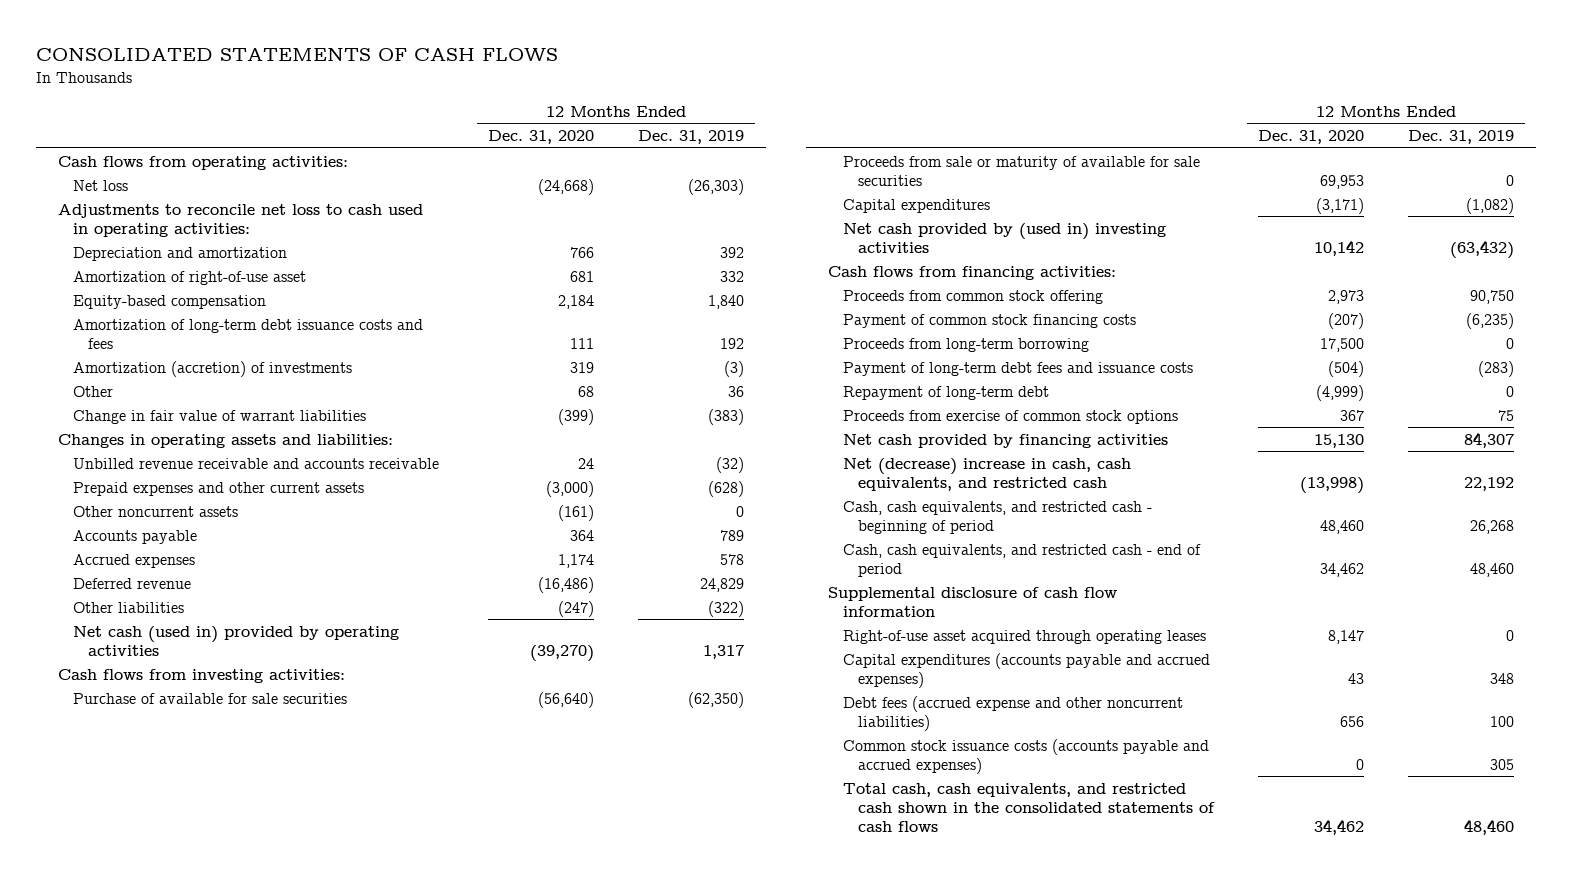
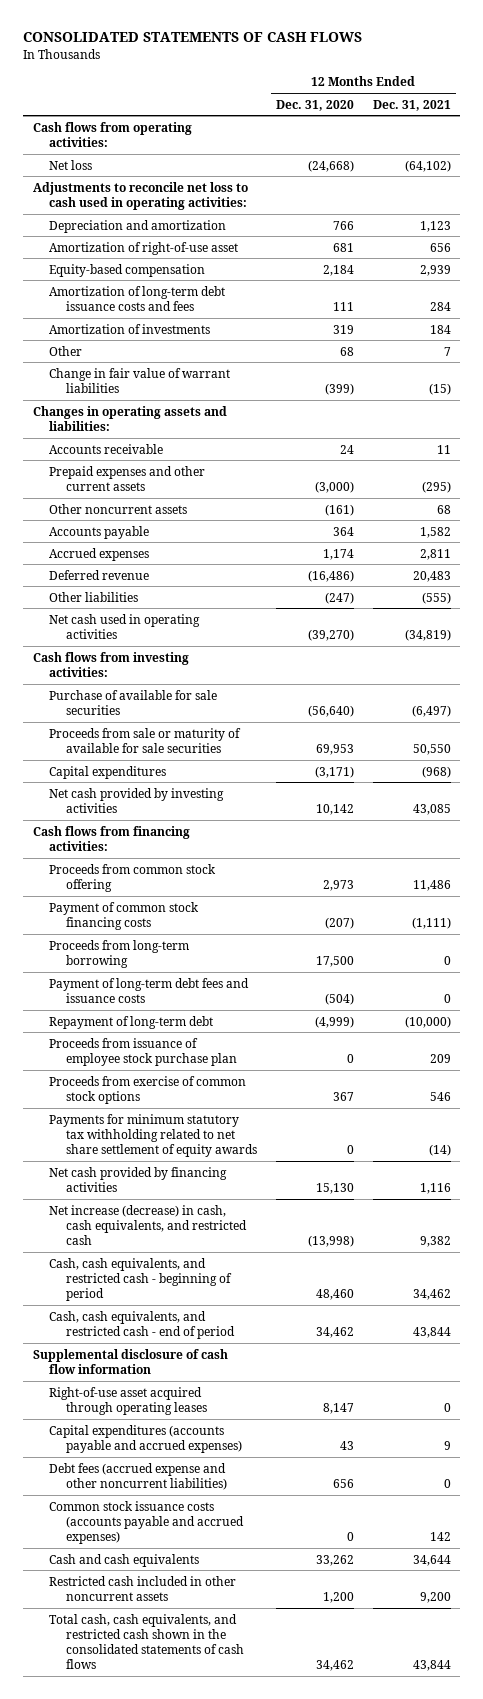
- | 12 Months Ended Dec. 31, 2020 | 12 Months Ended Dec. 31, 2019
+ | 12 Months Ended Dec. 31, 2020 | 12 Months Ended Dec. 31, 2021
- Amortization (accretion) of investments | 319 | (3)
+ Amortization of investments | 319 | 184
- Unbilled revenue receivable and accounts receivable | 24 | (32)
+ Accounts receivable | 24 | 11
- Net cash (used in) provided by operating activities | (39,270) | 1,317
+ Net cash used in operating activities | (39,270) | (34,819)
- Net cash provided by (used in) investing activities | 10,142 | (63,432)
+ Net cash provided by investing activities | 10,142 | 43,085
+ Proceeds from issuance of employee stock purchase plan | 0 | 209
+ Payments for minimum statutory tax withholding related to net share settlement of equity awards | 0 | (14)
- Net (decrease) increase in cash, cash equivalents, and restricted cash | (13,998) | 22,192
+ Net increase (decrease) in cash, cash equivalents, and restricted cash | (13,998) | 9,382
+ Cash and cash equivalents | 33,262 | 34,644
+ Restricted cash included in other noncurrent assets | 1,200 | 9,200

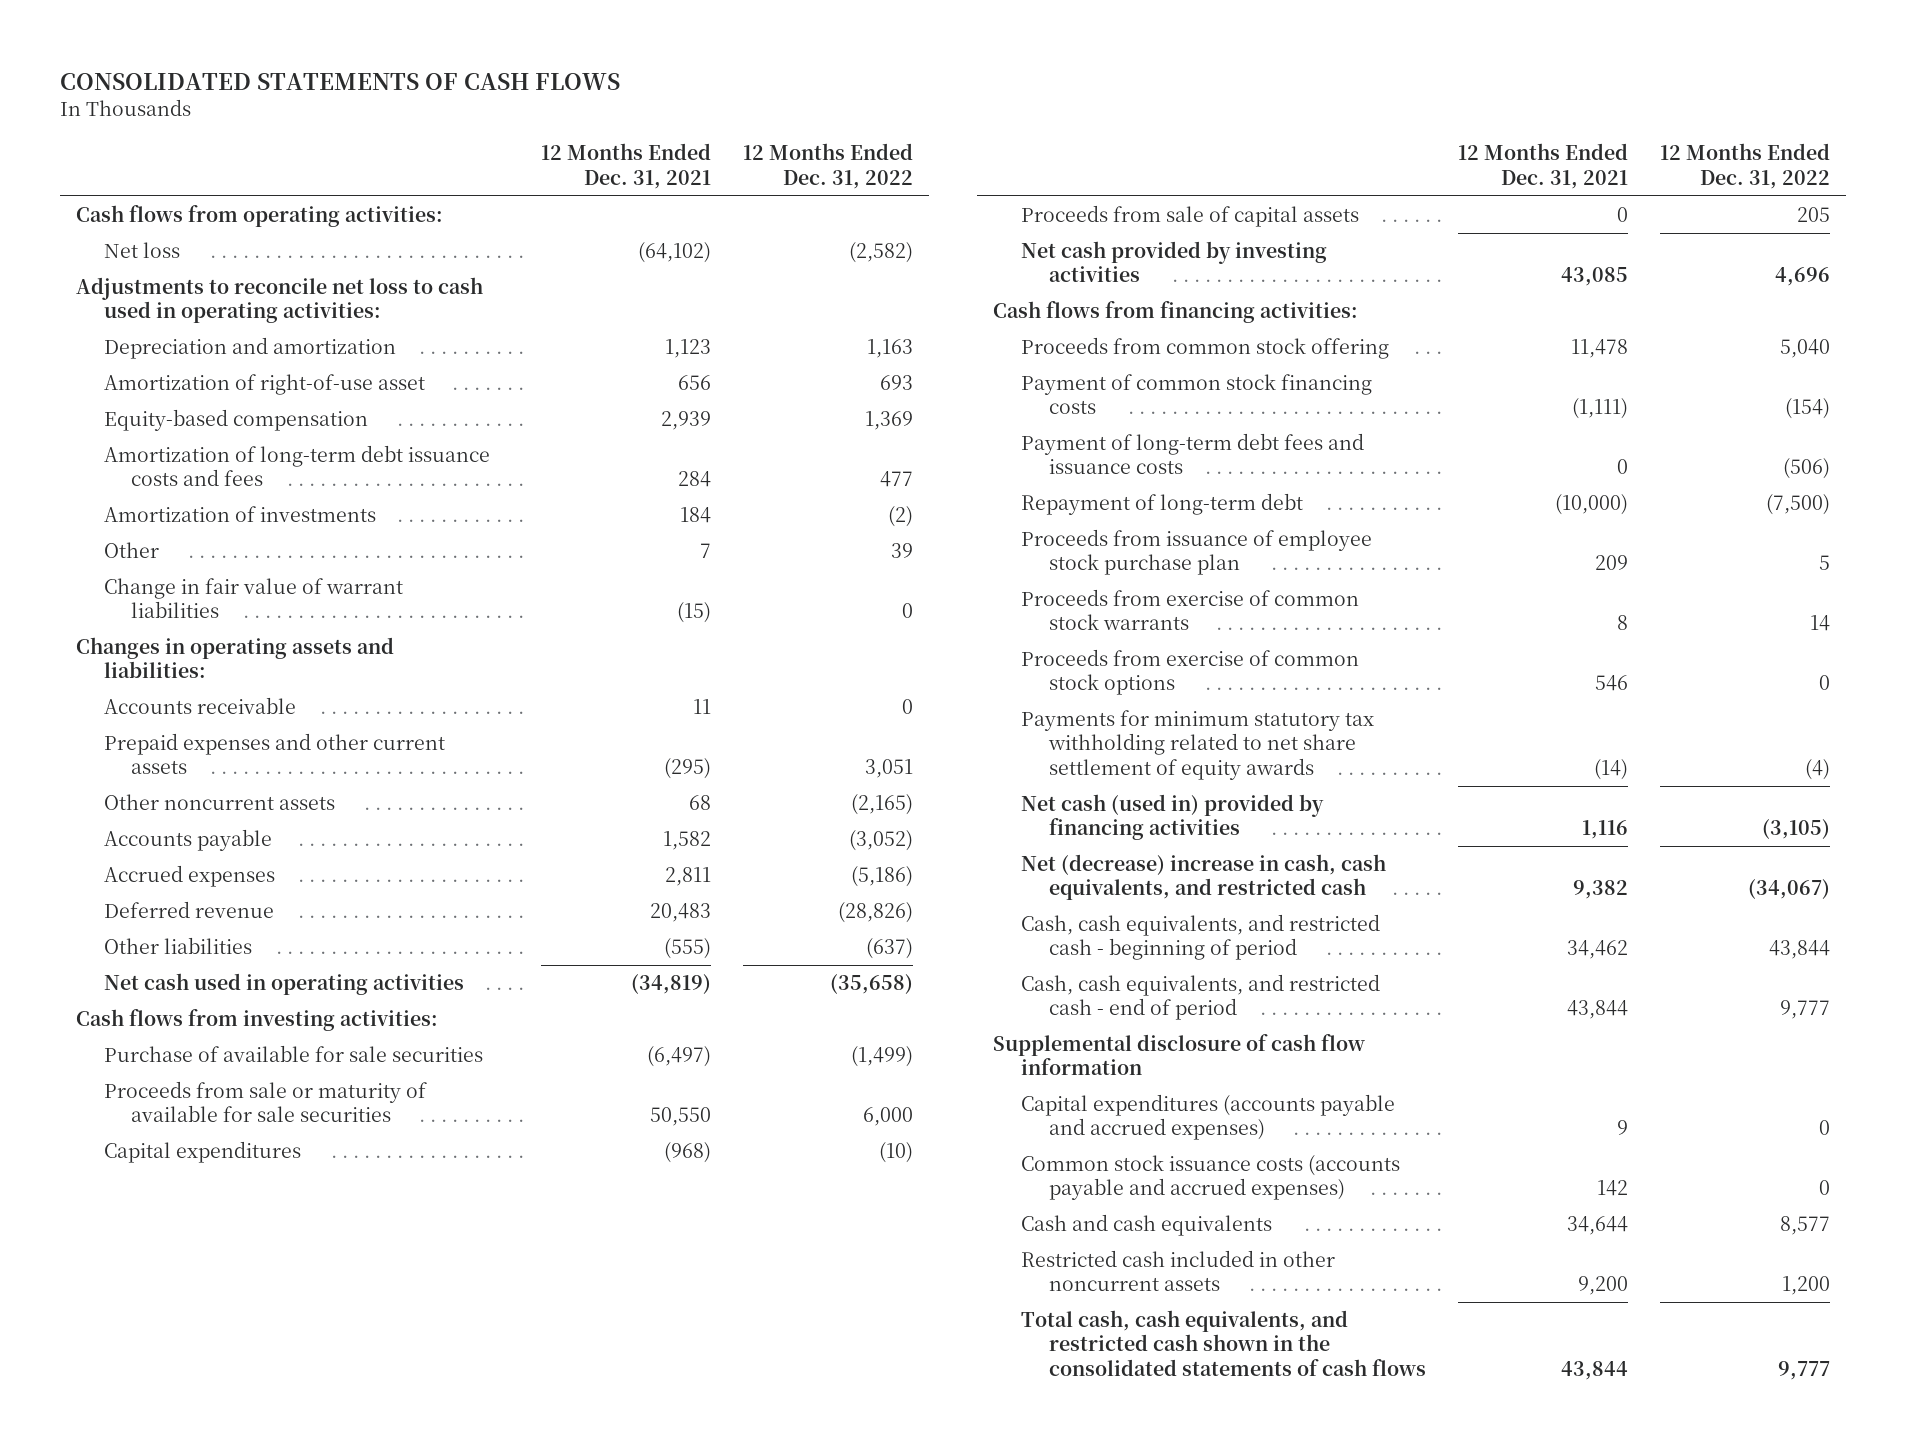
- | 12 Months Ended Dec. 31, 2020 | 12 Months Ended Dec. 31, 2021
+ | 12 Months Ended Dec. 31, 2021 | 12 Months Ended Dec. 31, 2022
+ Proceeds from sale of capital assets | 0 | 205
- Proceeds from common stock offering | 2,973 | 11,486
+ Proceeds from common stock offering | 11,478 | 5,040
- Proceeds from long-term borrowing | 17,500 | 0
+ Proceeds from exercise of common stock warrants | 8 | 14
- Net cash provided by financing activities | 15,130 | 1,116
- Net increase (decrease) in cash, cash equivalents, and restricted cash | (13,998) | 9,382
+ Net cash (used in) provided by financing activities | 1,116 | (3,105)
+ Net (decrease) increase in cash, cash equivalents, and restricted cash | 9,382 | (34,067)
- Right-of-use asset acquired through operating leases | 8,147 | 0
- Debt fees (accrued expense and other noncurrent liabilities) | 656 | 0

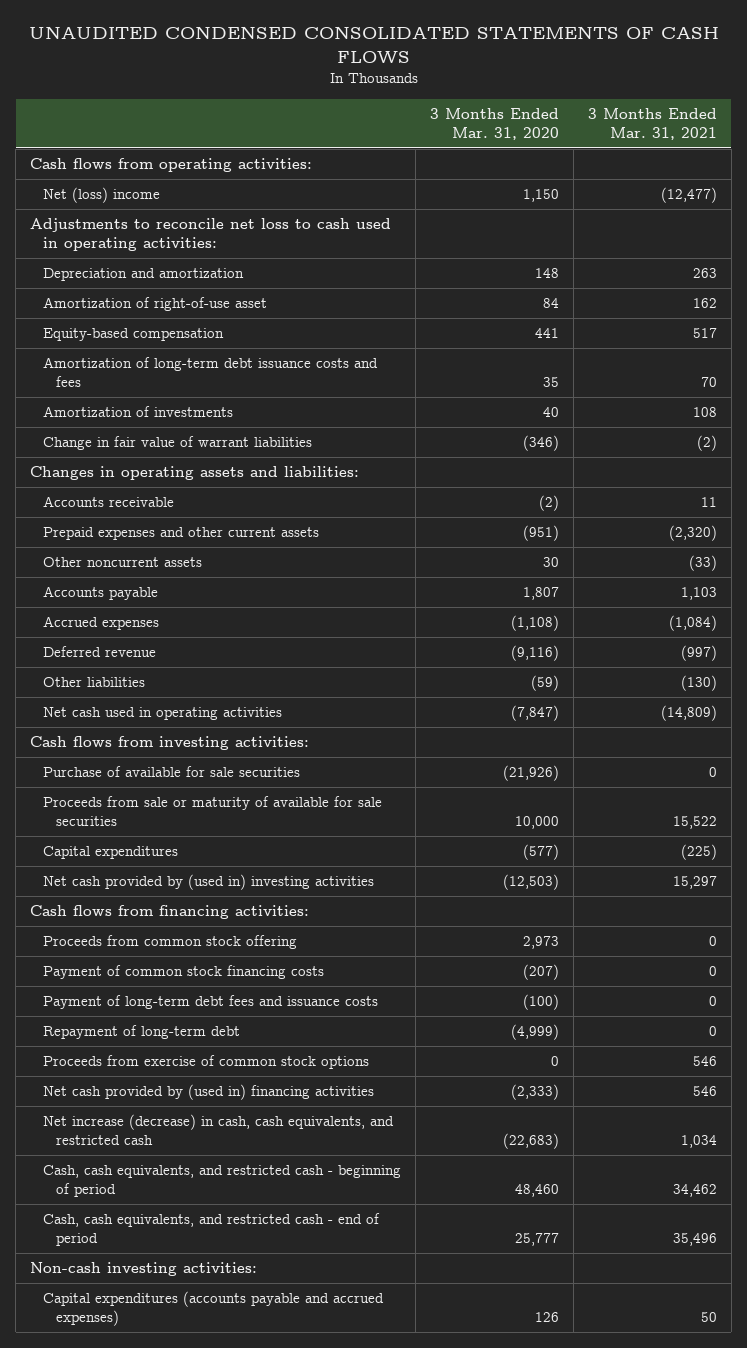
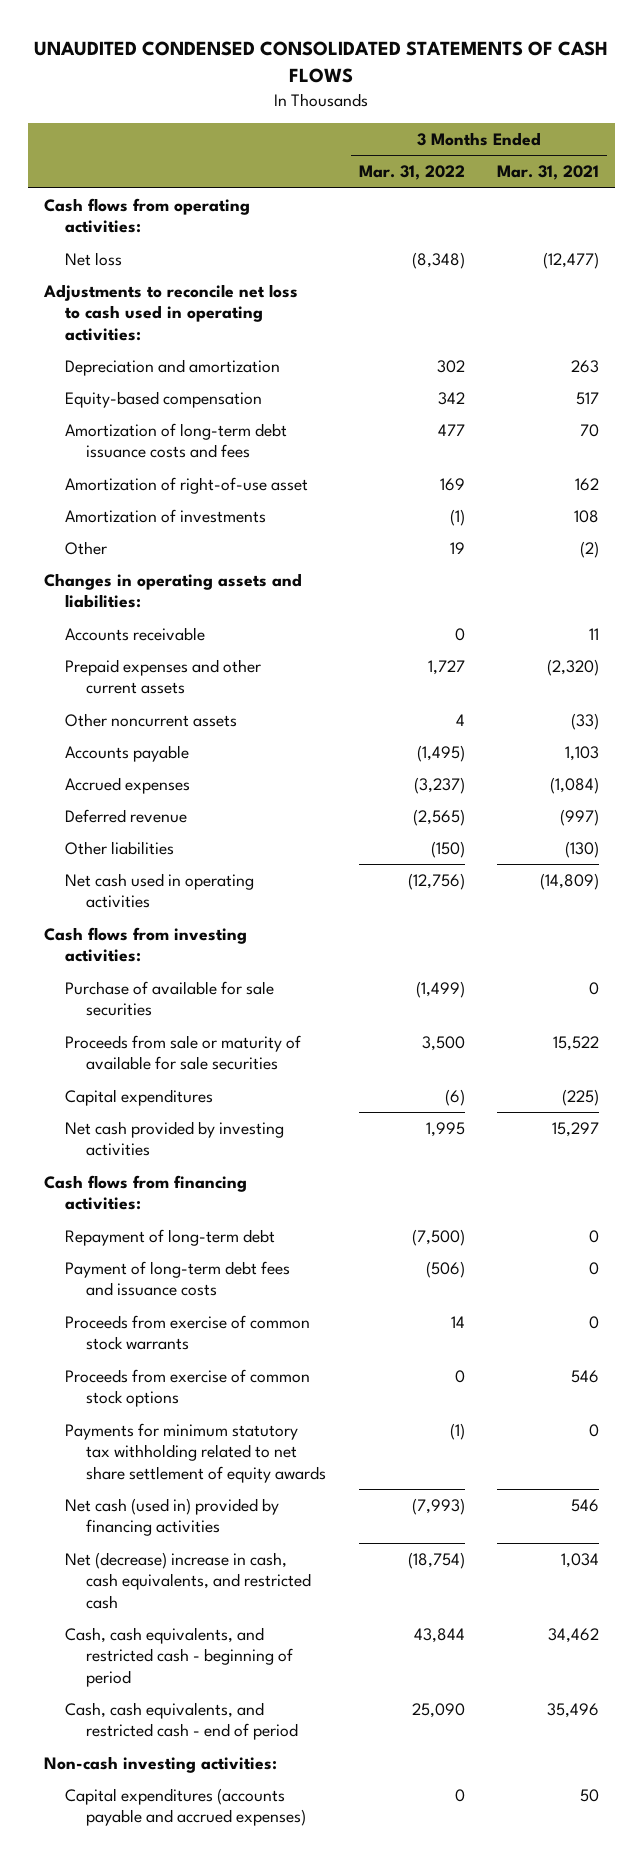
- | 3 Months Ended Mar. 31, 2020 | 3 Months Ended Mar. 31, 2021
+ | 3 Months Ended Mar. 31, 2022 | 3 Months Ended Mar. 31, 2021
- Net (loss) income | 1,150 | (12,477)
+ Net loss | (8,348) | (12,477)
moved down: Amortization of right-of-use asset | 169 | 162
- Change in fair value of warrant liabilities | (346) | (2)
+ Other | 19 | (2)
- Net cash provided by (used in) investing activities | (12,503) | 15,297
+ Net cash provided by investing activities | 1,995 | 15,297
- Proceeds from common stock offering | 2,973 | 0
- Payment of common stock financing costs | (207) | 0
moved down: Payment of long-term debt fees and issuance costs | (506) | 0
+ Proceeds from exercise of common stock warrants | 14 | 0
- Net cash provided by (used in) financing activities | (2,333) | 546
- Net increase (decrease) in cash, cash equivalents, and restricted cash | (22,683) | 1,034
+ Payments for minimum statutory tax withholding related to net share settlement of equity awards | (1) | 0
+ Net cash (used in) provided by financing activities | (7,993) | 546
+ Net (decrease) increase in cash, cash equivalents, and restricted cash | (18,754) | 1,034

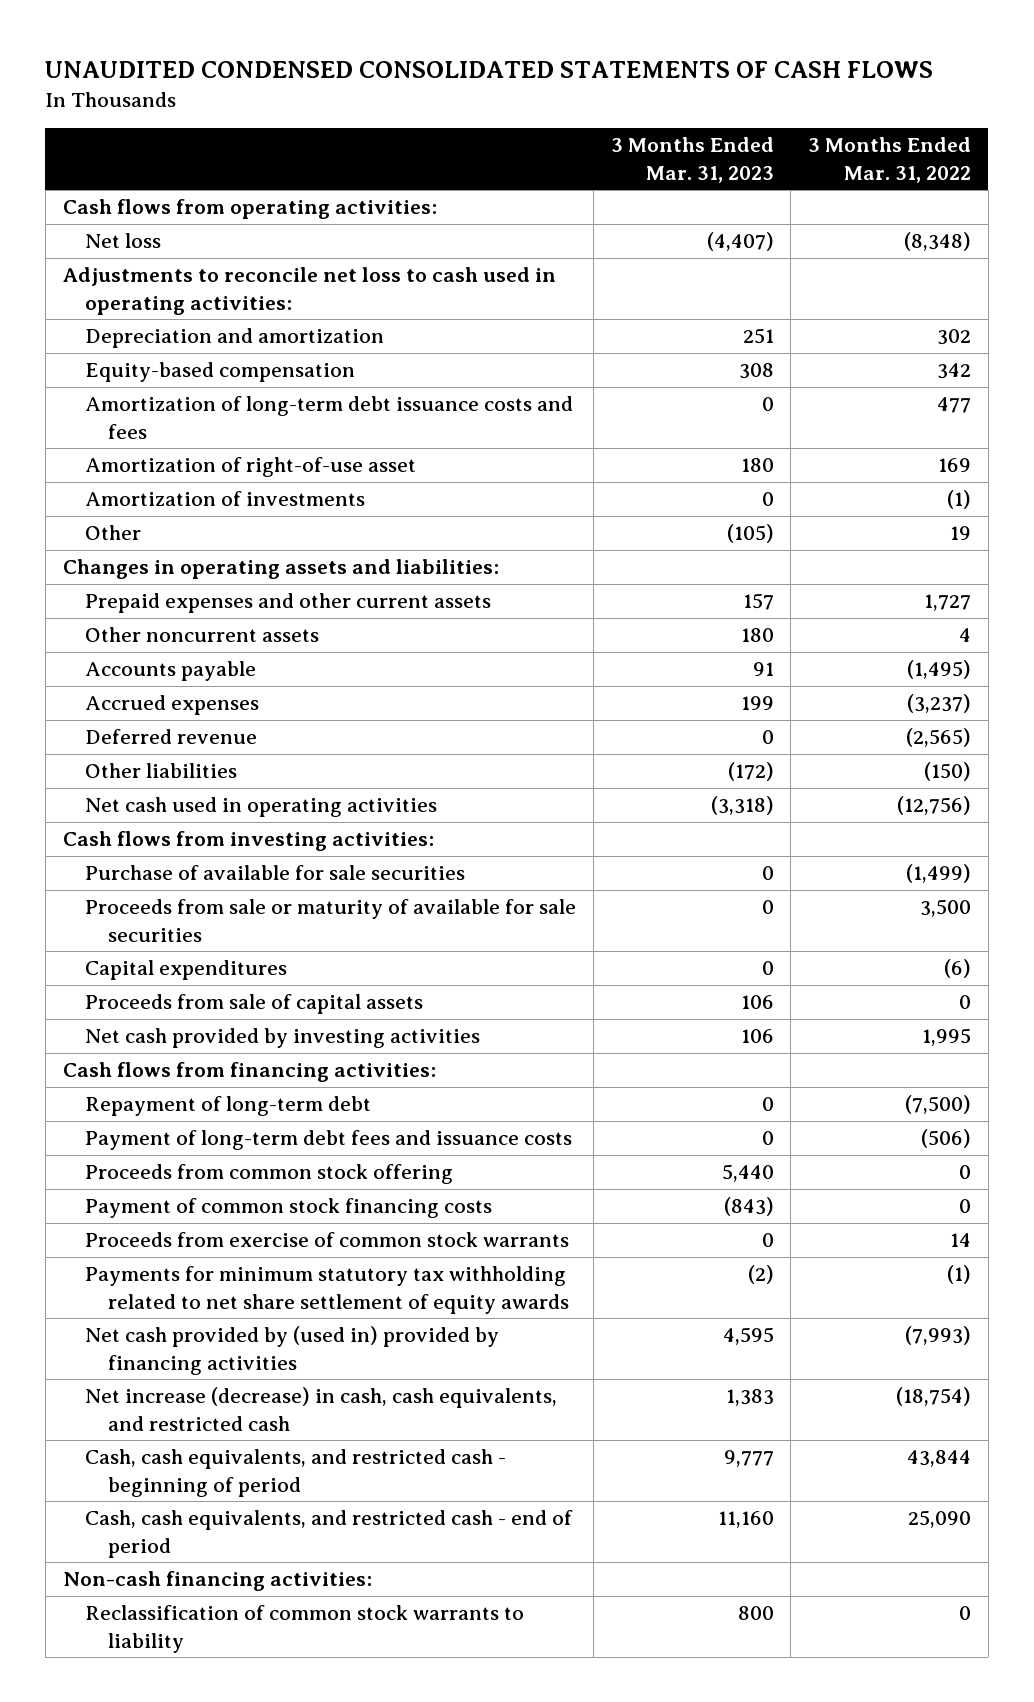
- | 3 Months Ended Mar. 31, 2022 | 3 Months Ended Mar. 31, 2021
+ | 3 Months Ended Mar. 31, 2023 | 3 Months Ended Mar. 31, 2022
- Accounts receivable | 0 | 11
+ Proceeds from sale of capital assets | 106 | 0
+ Proceeds from common stock offering | 5,440 | 0
+ Payment of common stock financing costs | (843) | 0
- Proceeds from exercise of common stock options | 0 | 546
- Net cash (used in) provided by financing activities | (7,993) | 546
- Net (decrease) increase in cash, cash equivalents, and restricted cash | (18,754) | 1,034
+ Net cash provided by (used in) provided by financing activities | 4,595 | (7,993)
+ Net increase (decrease) in cash, cash equivalents, and restricted cash | 1,383 | (18,754)
- Non-cash investing activities:
- Capital expenditures (accounts payable and accrued expenses) | 0 | 50
+ Non-cash financing activities:
+ Reclassification of common stock warrants to liability | 800 | 0

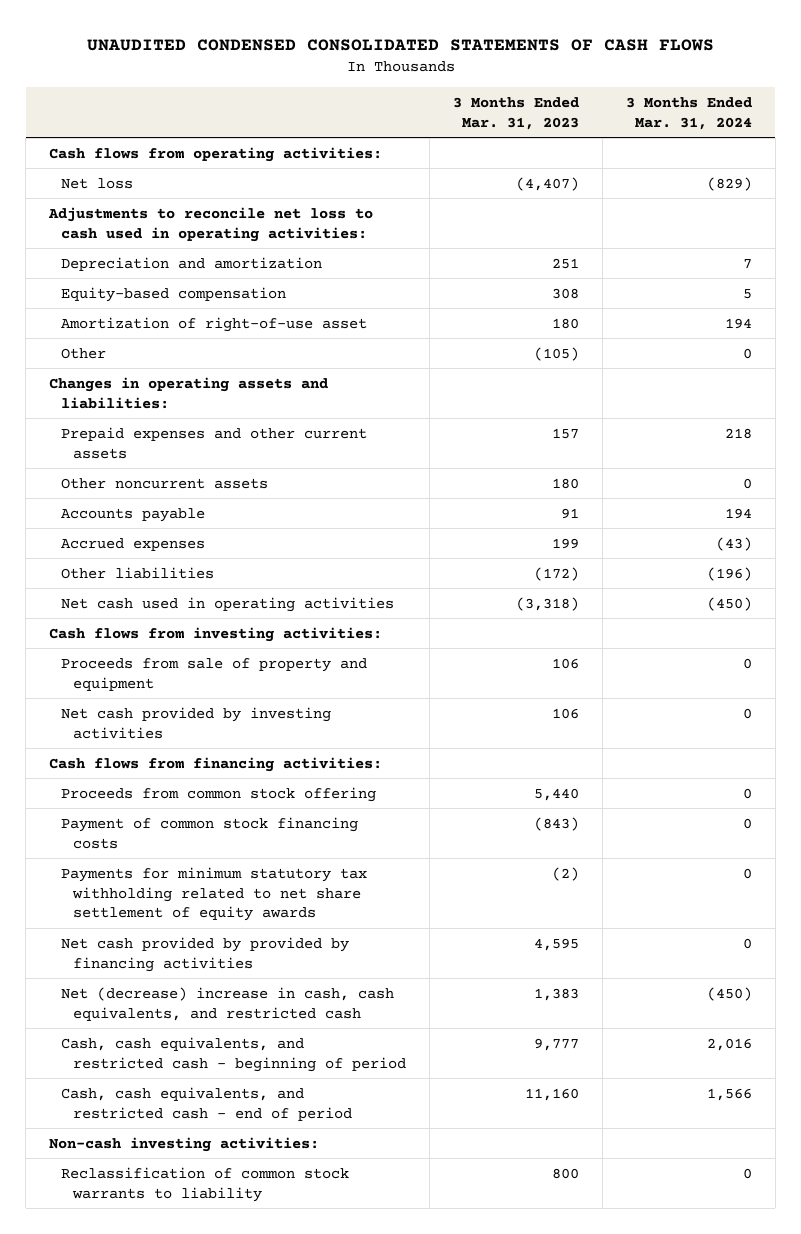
- | 3 Months Ended Mar. 31, 2023 | 3 Months Ended Mar. 31, 2022
+ | 3 Months Ended Mar. 31, 2023 | 3 Months Ended Mar. 31, 2024
- Amortization of long-term debt issuance costs and fees | 0 | 477
- Amortization of investments | 0 | (1)
- Deferred revenue | 0 | (2,565)
- Purchase of available for sale securities | 0 | (1,499)
- Proceeds from sale or maturity of available for sale securities | 0 | 3,500
- Capital expenditures | 0 | (6)
- Proceeds from sale of capital assets | 106 | 0
+ Proceeds from sale of property and equipment | 106 | 0
- Repayment of long-term debt | 0 | (7,500)
- Payment of long-term debt fees and issuance costs | 0 | (506)
- Proceeds from exercise of common stock warrants | 0 | 14
- Net cash provided by (used in) provided by financing activities | 4,595 | (7,993)
- Net increase (decrease) in cash, cash equivalents, and restricted cash | 1,383 | (18,754)
+ Net cash provided by provided by financing activities | 4,595 | 0
+ Net (decrease) increase in cash, cash equivalents, and restricted cash | 1,383 | (450)
- Non-cash financing activities:
+ Non-cash investing activities:

